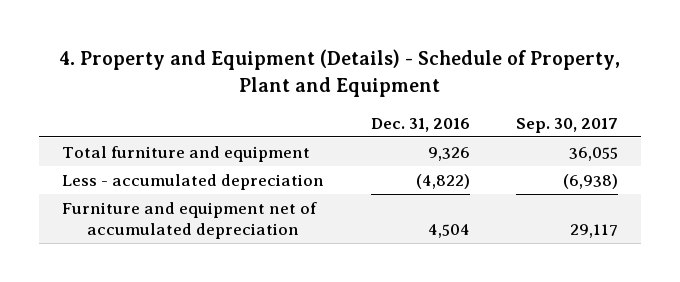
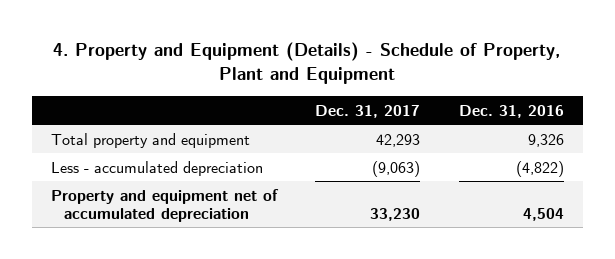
- | Dec. 31, 2016 | Sep. 30, 2017
+ | Dec. 31, 2017 | Dec. 31, 2016
- Total furniture and equipment | 9,326 | 36,055
+ Total property and equipment | 42,293 | 9,326
- Furniture and equipment net of accumulated depreciation | 4,504 | 29,117
+ Property and equipment net of accumulated depreciation | 33,230 | 4,504

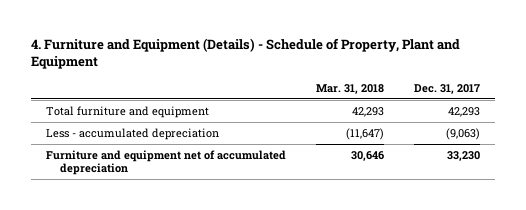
- 4. Property and Equipment (Details) - Schedule of Property, Plant and Equipment
+ 4. Furniture and Equipment (Details) - Schedule of Property, Plant and Equipment
- | Dec. 31, 2017 | Dec. 31, 2016
+ | Mar. 31, 2018 | Dec. 31, 2017
- Total property and equipment | 42,293 | 9,326
+ Total furniture and equipment | 42,293 | 42,293
- Property and equipment net of accumulated depreciation | 33,230 | 4,504
+ Furniture and equipment net of accumulated depreciation | 30,646 | 33,230

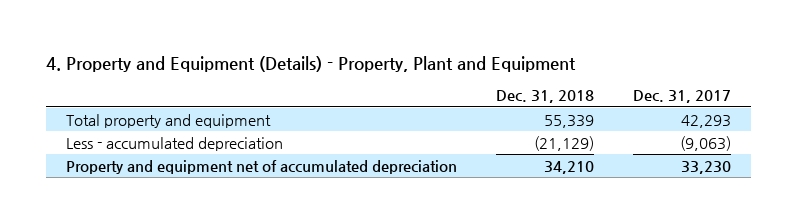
- 4. Furniture and Equipment (Details) - Schedule of Property, Plant and Equipment
+ 4. Property and Equipment (Details) - Property, Plant and Equipment
- | Mar. 31, 2018 | Dec. 31, 2017
+ | Dec. 31, 2018 | Dec. 31, 2017
- Total furniture and equipment | 42,293 | 42,293
+ Total property and equipment | 55,339 | 42,293
- Furniture and equipment net of accumulated depreciation | 30,646 | 33,230
+ Property and equipment net of accumulated depreciation | 34,210 | 33,230

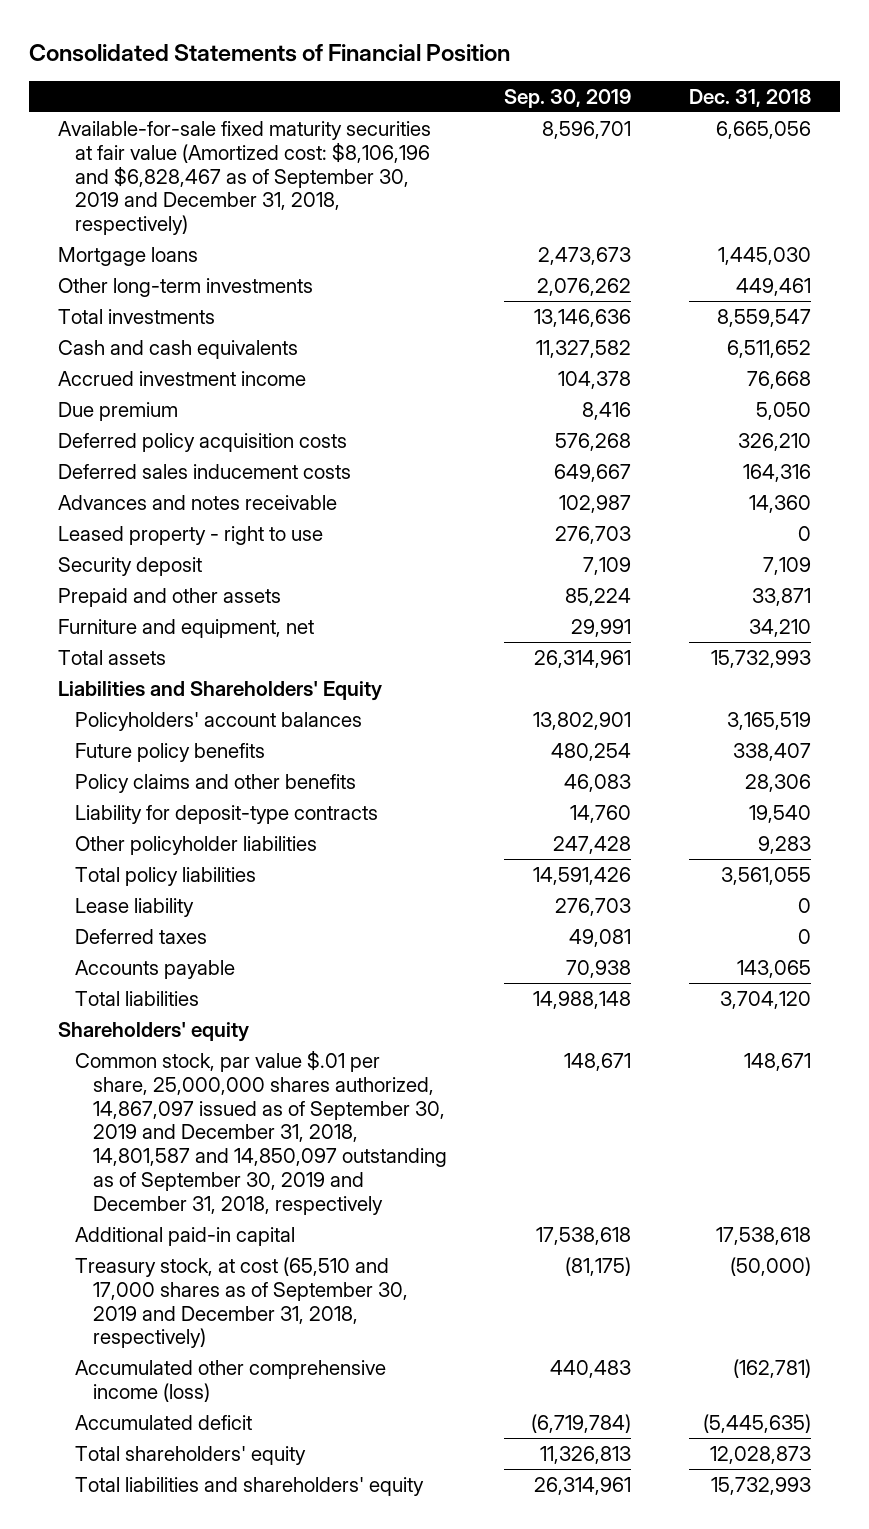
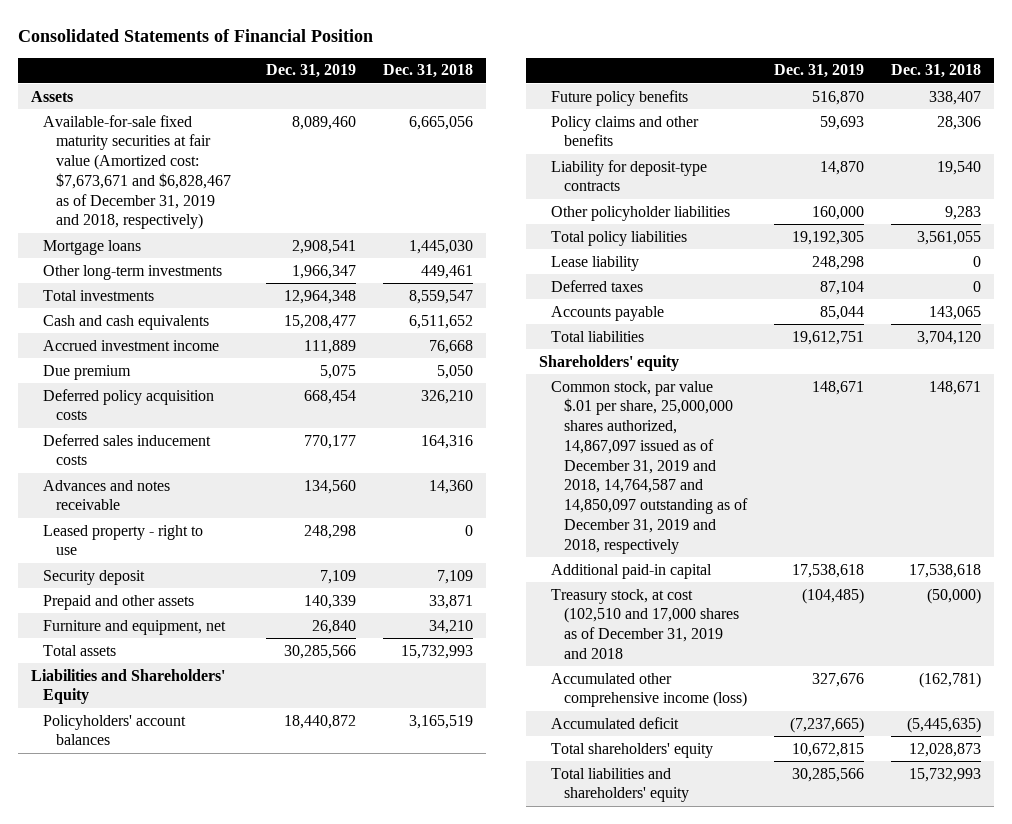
- | Sep. 30, 2019 | Dec. 31, 2018
+ | Dec. 31, 2019 | Dec. 31, 2018
- Available-for-sale fixed maturity securities at fair value (Amortized cost: $8,106,196 and $6,828,467 as of September 30, 2019 and December 31, 2018, respectively) | 8,596,701 | 6,665,056
+ Assets
+ Available-for-sale fixed maturity securities at fair value (Amortized cost: $7,673,671 and $6,828,467 as of December 31, 2019 and 2018, respectively) | 8,089,460 | 6,665,056
- Common stock, par value $.01 per share, 25,000,000 shares authorized, 14,867,097 issued as of September 30, 2019 and December 31, 2018, 14,801,587 and 14,850,097 outstanding as of September 30, 2019 and December 31, 2018, respectively | 148,671 | 148,671
+ Common stock, par value $.01 per share, 25,000,000 shares authorized, 14,867,097 issued as of December 31, 2019 and 2018, 14,764,587 and 14,850,097 outstanding as of December 31, 2019 and 2018, respectively | 148,671 | 148,671
- Treasury stock, at cost (65,510 and 17,000 shares as of September 30, 2019 and December 31, 2018, respectively) | (81,175) | (50,000)
+ Treasury stock, at cost (102,510 and 17,000 shares as of December 31, 2019 and 2018 | (104,485) | (50,000)

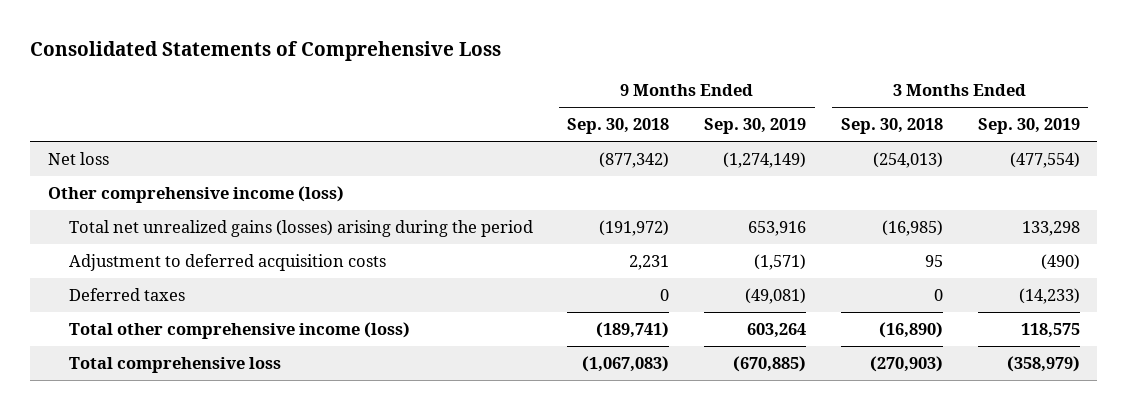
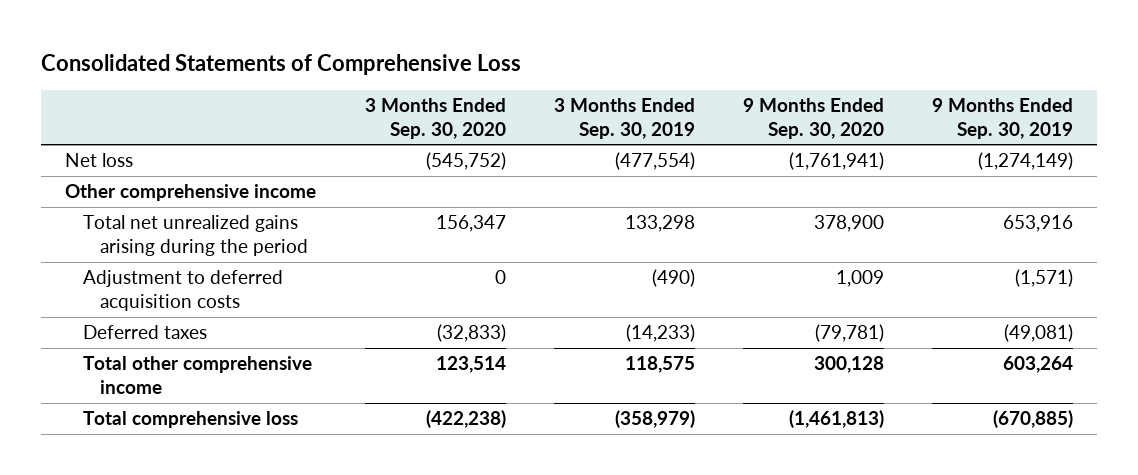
- | 9 Months Ended Sep. 30, 2018 | 9 Months Ended Sep. 30, 2019 | 3 Months Ended Sep. 30, 2018 | 3 Months Ended Sep. 30, 2019
+ | 3 Months Ended Sep. 30, 2020 | 3 Months Ended Sep. 30, 2019 | 9 Months Ended Sep. 30, 2020 | 9 Months Ended Sep. 30, 2019
- Other comprehensive income (loss)
- Total net unrealized gains (losses) arising during the period | (191,972) | 653,916 | (16,985) | 133,298
+ Other comprehensive income
+ Total net unrealized gains arising during the period | 156,347 | 133,298 | 378,900 | 653,916
- Total other comprehensive income (loss) | (189,741) | 603,264 | (16,890) | 118,575
+ Total other comprehensive income | 123,514 | 118,575 | 300,128 | 603,264

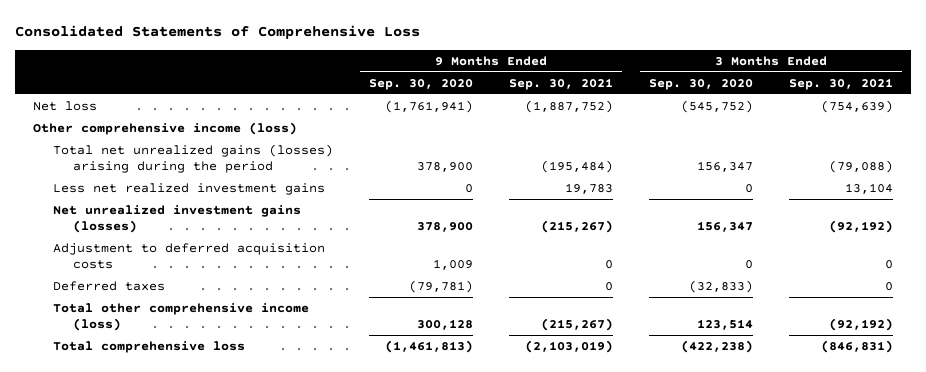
- | 3 Months Ended Sep. 30, 2020 | 3 Months Ended Sep. 30, 2019 | 9 Months Ended Sep. 30, 2020 | 9 Months Ended Sep. 30, 2019
+ | 9 Months Ended Sep. 30, 2020 | 9 Months Ended Sep. 30, 2021 | 3 Months Ended Sep. 30, 2020 | 3 Months Ended Sep. 30, 2021
- Other comprehensive income
- Total net unrealized gains arising during the period | 156,347 | 133,298 | 378,900 | 653,916
+ Other comprehensive income (loss)
+ Total net unrealized gains (losses) arising during the period | 378,900 | (195,484) | 156,347 | (79,088)
+ Less net realized investment gains | 0 | 19,783 | 0 | 13,104
+ Net unrealized investment gains (losses) | 378,900 | (215,267) | 156,347 | (92,192)
- Total other comprehensive income | 123,514 | 118,575 | 300,128 | 603,264
+ Total other comprehensive income (loss) | 300,128 | (215,267) | 123,514 | (92,192)

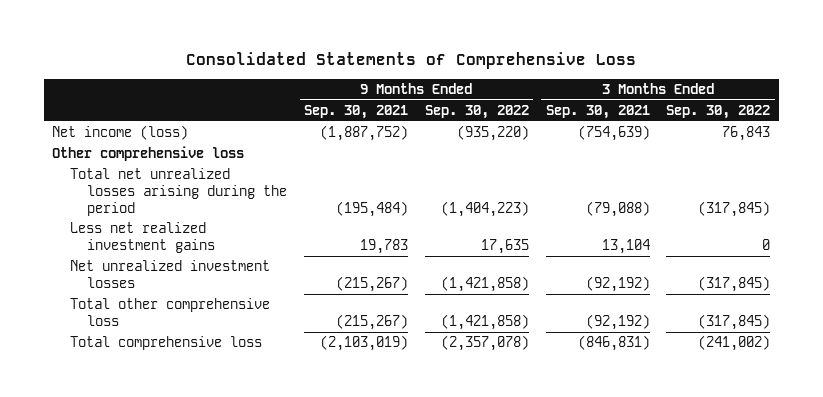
- | 9 Months Ended Sep. 30, 2020 | 9 Months Ended Sep. 30, 2021 | 3 Months Ended Sep. 30, 2020 | 3 Months Ended Sep. 30, 2021
+ | 9 Months Ended Sep. 30, 2021 | 9 Months Ended Sep. 30, 2022 | 3 Months Ended Sep. 30, 2021 | 3 Months Ended Sep. 30, 2022
- Net loss | (1,761,941) | (1,887,752) | (545,752) | (754,639)
- Other comprehensive income (loss)
- Total net unrealized gains (losses) arising during the period | 378,900 | (195,484) | 156,347 | (79,088)
+ Net income (loss) | (1,887,752) | (935,220) | (754,639) | 76,843
+ Other comprehensive loss
+ Total net unrealized losses arising during the period | (195,484) | (1,404,223) | (79,088) | (317,845)
- Net unrealized investment gains (losses) | 378,900 | (215,267) | 156,347 | (92,192)
- Adjustment to deferred acquisition costs | 1,009 | 0 | 0 | 0
- Deferred taxes | (79,781) | 0 | (32,833) | 0
- Total other comprehensive income (loss) | 300,128 | (215,267) | 123,514 | (92,192)
+ Net unrealized investment losses | (215,267) | (1,421,858) | (92,192) | (317,845)
+ Total other comprehensive loss | (215,267) | (1,421,858) | (92,192) | (317,845)

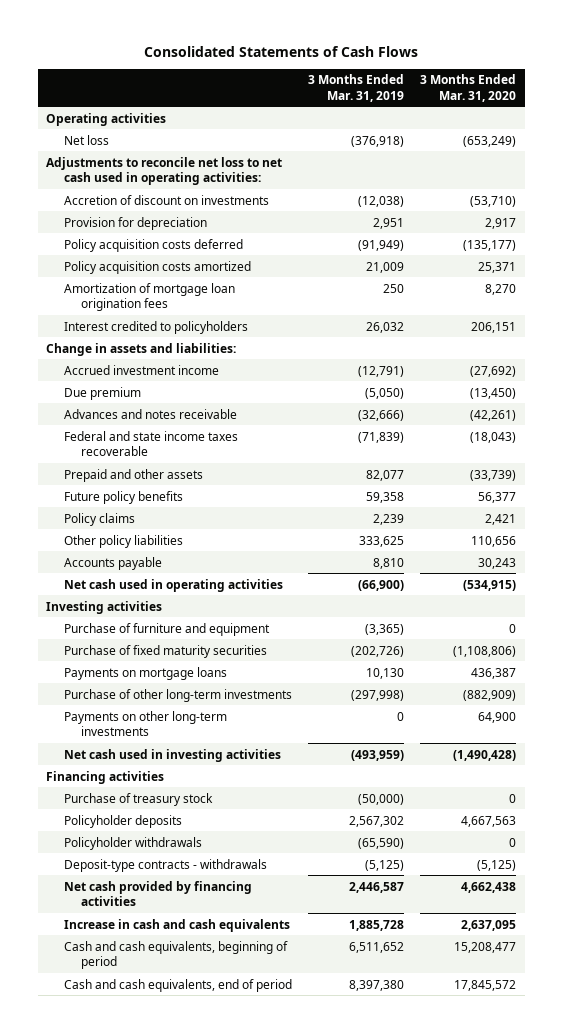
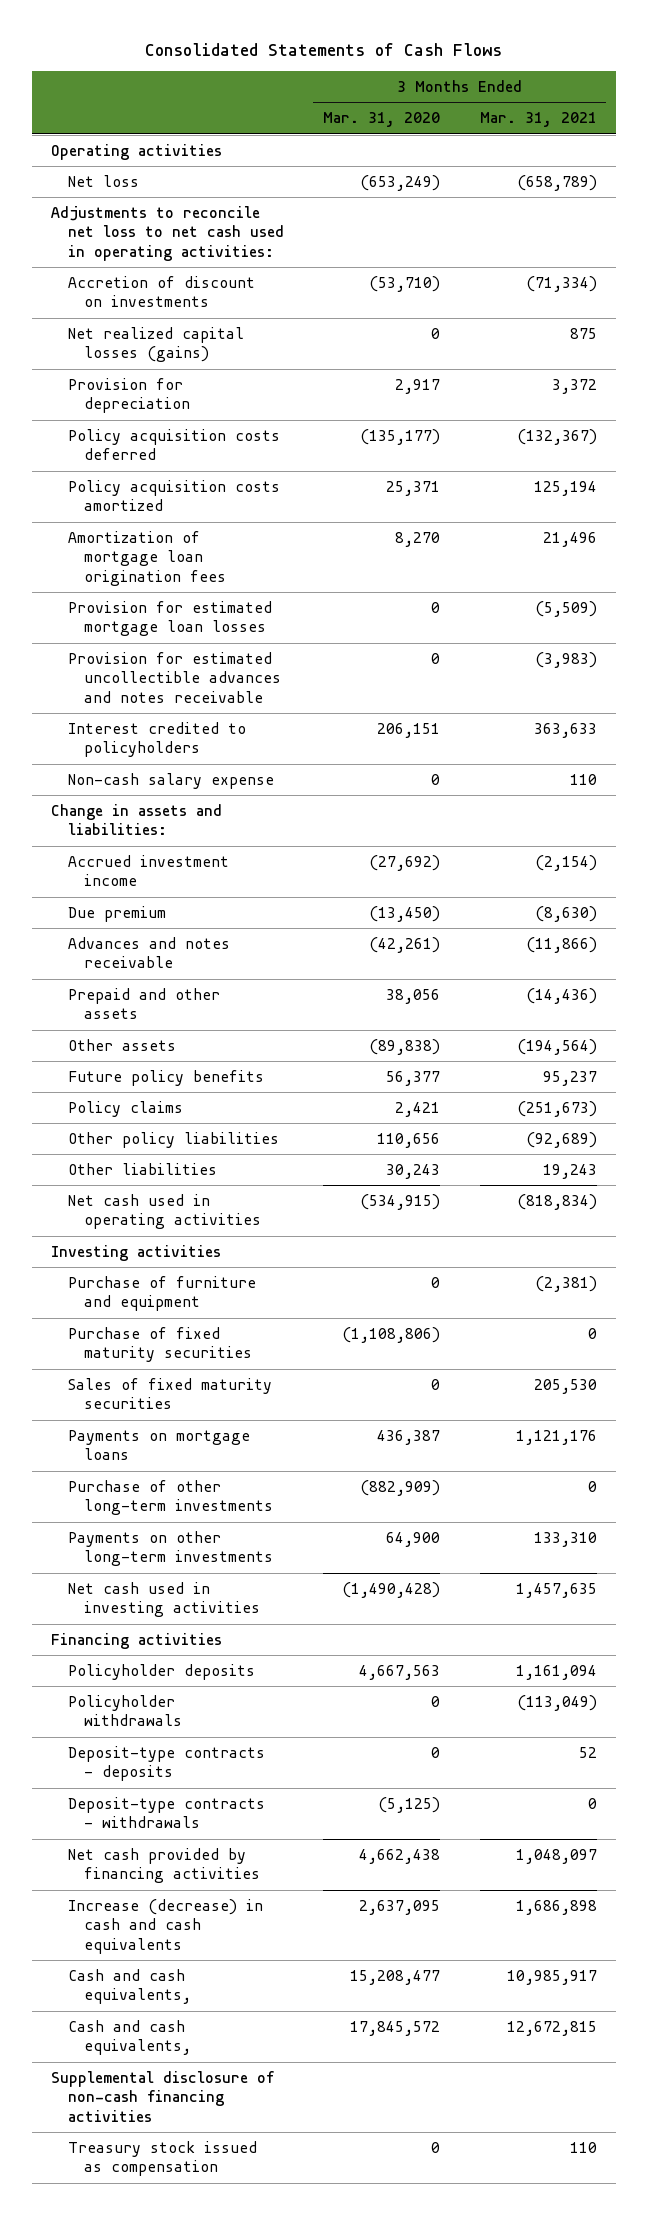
- | 3 Months Ended Mar. 31, 2019 | 3 Months Ended Mar. 31, 2020
+ | 3 Months Ended Mar. 31, 2020 | 3 Months Ended Mar. 31, 2021
+ Net realized capital losses (gains) | 0 | 875
+ Provision for estimated mortgage loan losses | 0 | (5,509)
+ Provision for estimated uncollectible advances and notes receivable | 0 | (3,983)
+ Non-cash salary expense | 0 | 110
- Federal and state income taxes recoverable | (71,839) | (18,043)
- Prepaid and other assets | 82,077 | (33,739)
+ Prepaid and other assets | 38,056 | (14,436)
+ Other assets | (89,838) | (194,564)
- Accounts payable | 8,810 | 30,243
+ Other liabilities | 30,243 | 19,243
+ Sales of fixed maturity securities | 0 | 205,530
- Purchase of treasury stock | (50,000) | 0
+ Deposit-type contracts - deposits | 0 | 52
- Increase in cash and cash equivalents | 1,885,728 | 2,637,095
- Cash and cash equivalents, beginning of period | 6,511,652 | 15,208,477
- Cash and cash equivalents, end of period | 8,397,380 | 17,845,572
+ Increase (decrease) in cash and cash equivalents | 2,637,095 | 1,686,898
+ Cash and cash equivalents, | 15,208,477 | 10,985,917
+ Cash and cash equivalents, | 17,845,572 | 12,672,815
+ Supplemental disclosure of non-cash financing activities
+ Treasury stock issued as compensation | 0 | 110

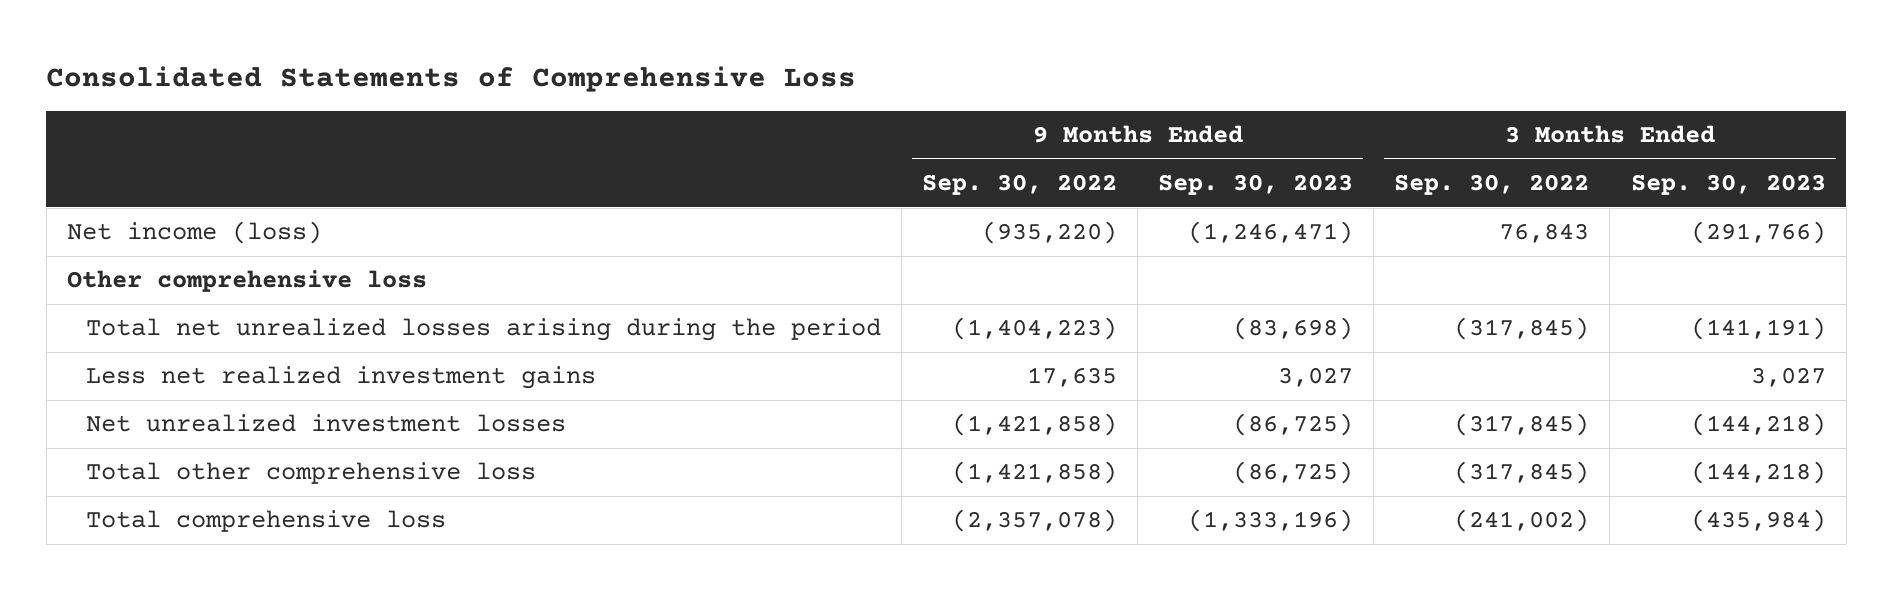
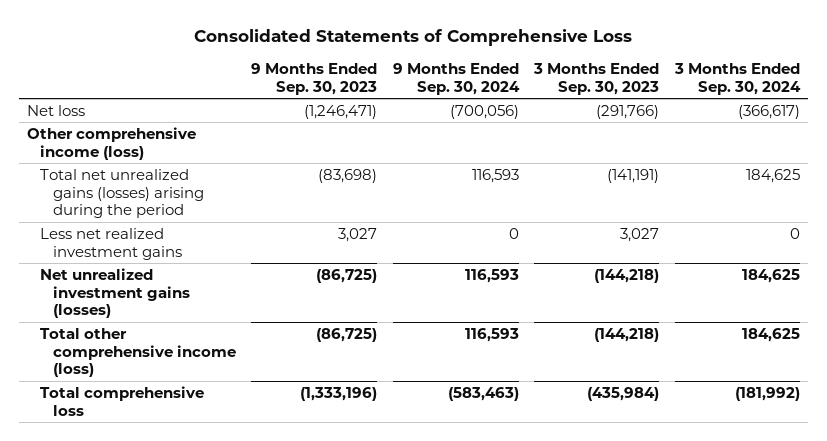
- | 9 Months Ended Sep. 30, 2022 | 9 Months Ended Sep. 30, 2023 | 3 Months Ended Sep. 30, 2022 | 3 Months Ended Sep. 30, 2023
+ | 9 Months Ended Sep. 30, 2023 | 9 Months Ended Sep. 30, 2024 | 3 Months Ended Sep. 30, 2023 | 3 Months Ended Sep. 30, 2024
- Net income (loss) | (935,220) | (1,246,471) | 76,843 | (291,766)
- Other comprehensive loss
- Total net unrealized losses arising during the period | (1,404,223) | (83,698) | (317,845) | (141,191)
+ Net loss | (1,246,471) | (700,056) | (291,766) | (366,617)
+ Other comprehensive income (loss)
+ Total net unrealized gains (losses) arising during the period | (83,698) | 116,593 | (141,191) | 184,625
- Net unrealized investment losses | (1,421,858) | (86,725) | (317,845) | (144,218)
- Total other comprehensive loss | (1,421,858) | (86,725) | (317,845) | (144,218)
+ Net unrealized investment gains (losses) | (86,725) | 116,593 | (144,218) | 184,625
+ Total other comprehensive income (loss) | (86,725) | 116,593 | (144,218) | 184,625

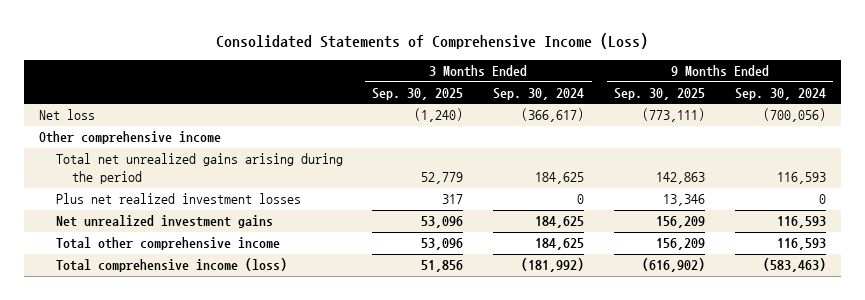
- Consolidated Statements of Comprehensive Loss
+ Consolidated Statements of Comprehensive Income (Loss)
- | 9 Months Ended Sep. 30, 2023 | 9 Months Ended Sep. 30, 2024 | 3 Months Ended Sep. 30, 2023 | 3 Months Ended Sep. 30, 2024
+ | 3 Months Ended Sep. 30, 2025 | 3 Months Ended Sep. 30, 2024 | 9 Months Ended Sep. 30, 2025 | 9 Months Ended Sep. 30, 2024
- Other comprehensive income (loss)
- Total net unrealized gains (losses) arising during the period | (83,698) | 116,593 | (141,191) | 184,625
- Less net realized investment gains | 3,027 | 0 | 3,027 | 0
- Net unrealized investment gains (losses) | (86,725) | 116,593 | (144,218) | 184,625
- Total other comprehensive income (loss) | (86,725) | 116,593 | (144,218) | 184,625
- Total comprehensive loss | (1,333,196) | (583,463) | (435,984) | (181,992)
+ Other comprehensive income
+ Total net unrealized gains arising during the period | 52,779 | 184,625 | 142,863 | 116,593
+ Plus net realized investment losses | 317 | 0 | 13,346 | 0
+ Net unrealized investment gains | 53,096 | 184,625 | 156,209 | 116,593
+ Total other comprehensive income | 53,096 | 184,625 | 156,209 | 116,593
+ Total comprehensive income (loss) | 51,856 | (181,992) | (616,902) | (583,463)

